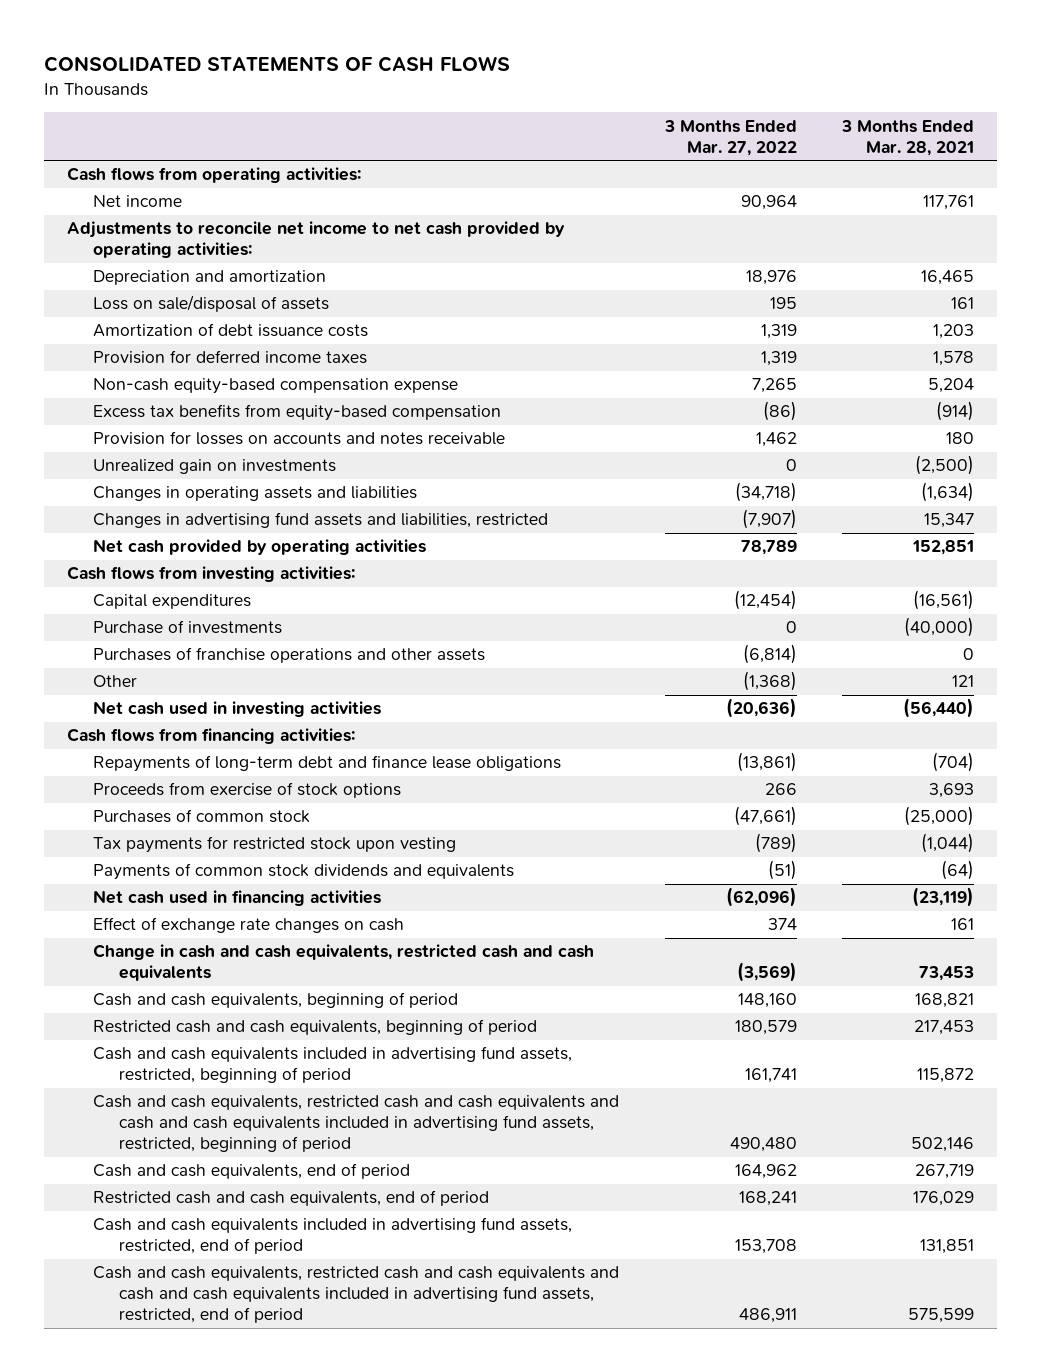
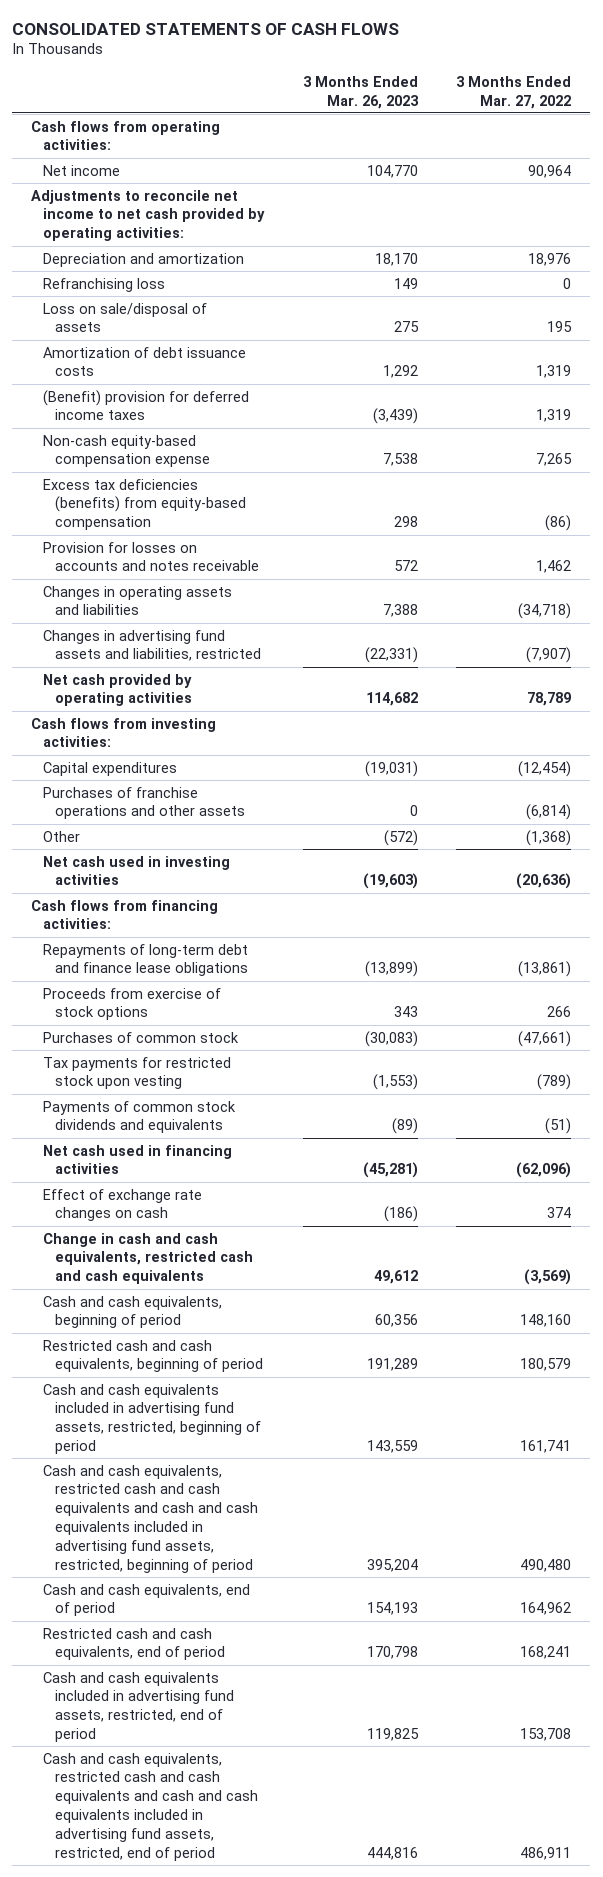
- | 3 Months Ended Mar. 27, 2022 | 3 Months Ended Mar. 28, 2021
+ | 3 Months Ended Mar. 26, 2023 | 3 Months Ended Mar. 27, 2022
+ Refranchising loss | 149 | 0
- Provision for deferred income taxes | 1,319 | 1,578
+ (Benefit) provision for deferred income taxes | (3,439) | 1,319
- Excess tax benefits from equity-based compensation | (86) | (914)
+ Excess tax deficiencies (benefits) from equity-based compensation | 298 | (86)
- Unrealized gain on investments | 0 | (2,500)
- Purchase of investments | 0 | (40,000)

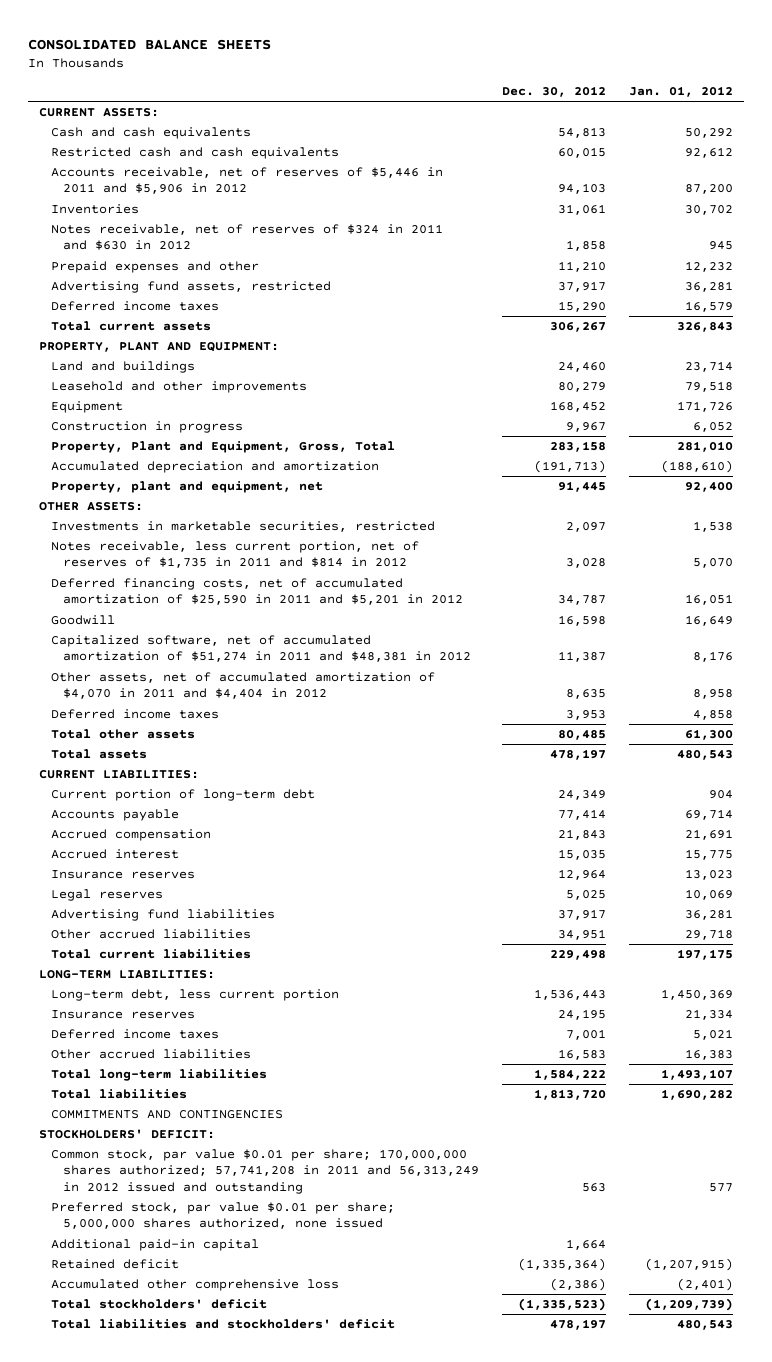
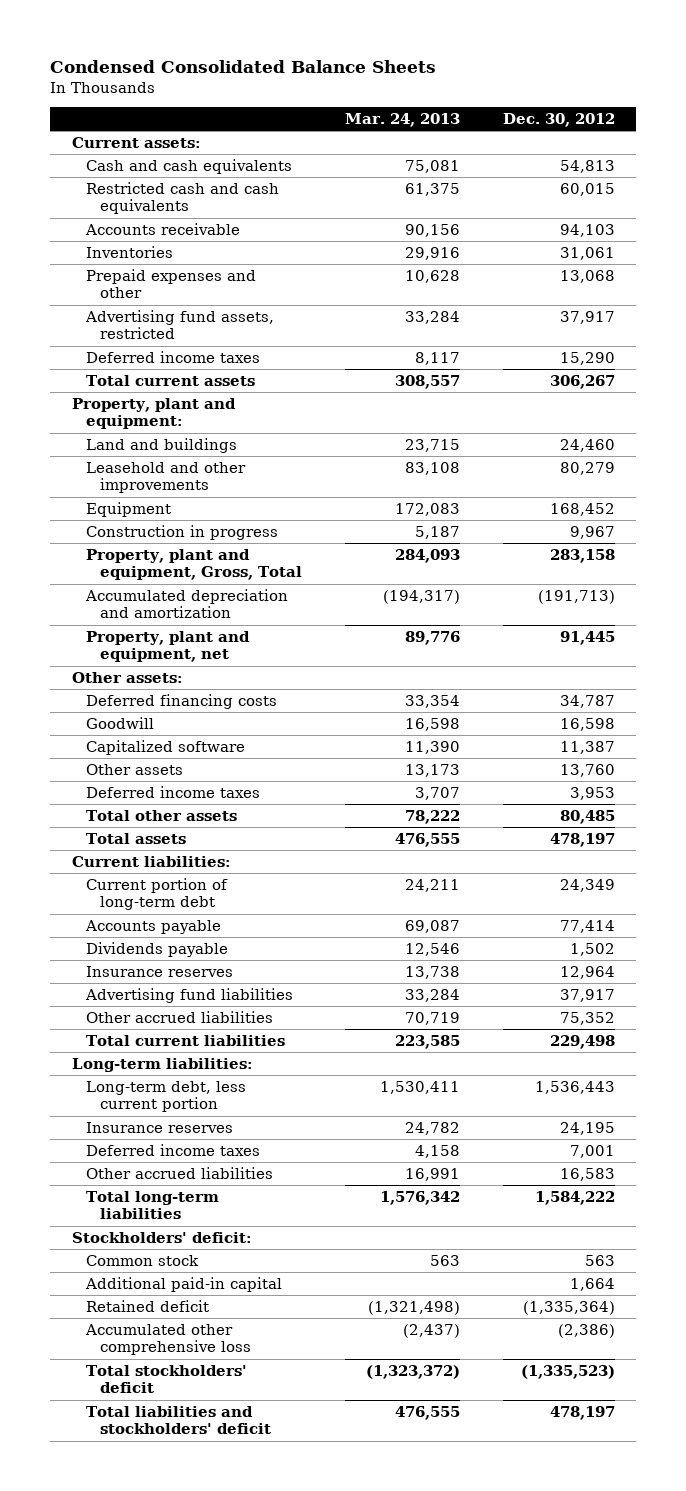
- CONSOLIDATED BALANCE SHEETS
+ Condensed Consolidated Balance Sheets
- | Dec. 30, 2012 | Jan. 01, 2012
+ | Mar. 24, 2013 | Dec. 30, 2012
- CURRENT ASSETS:
+ Current assets:
- Accounts receivable, net of reserves of $5,446 in 2011 and $5,906 in 2012 | 94,103 | 87,200
+ Accounts receivable | 90,156 | 94,103
- Notes receivable, net of reserves of $324 in 2011 and $630 in 2012 | 1,858 | 945
- Prepaid expenses and other | 11,210 | 12,232
+ Prepaid expenses and other | 10,628 | 13,068
- PROPERTY, PLANT AND EQUIPMENT:
+ Property, plant and equipment:
- Property, Plant and Equipment, Gross, Total | 283,158 | 281,010
+ Property, plant and equipment, Gross, Total | 284,093 | 283,158
- OTHER ASSETS:
- Investments in marketable securities, restricted | 2,097 | 1,538
- Notes receivable, less current portion, net of reserves of $1,735 in 2011 and $814 in 2012 | 3,028 | 5,070
- Deferred financing costs, net of accumulated amortization of $25,590 in 2011 and $5,201 in 2012 | 34,787 | 16,051
+ Other assets:
+ Deferred financing costs | 33,354 | 34,787
- Capitalized software, net of accumulated amortization of $51,274 in 2011 and $48,381 in 2012 | 11,387 | 8,176
- Other assets, net of accumulated amortization of $4,070 in 2011 and $4,404 in 2012 | 8,635 | 8,958
+ Capitalized software | 11,390 | 11,387
+ Other assets | 13,173 | 13,760
- CURRENT LIABILITIES:
+ Current liabilities:
- Accrued compensation | 21,843 | 21,691
- Accrued interest | 15,035 | 15,775
+ Dividends payable | 12,546 | 1,502
- Legal reserves | 5,025 | 10,069
- Other accrued liabilities | 34,951 | 29,718
+ Other accrued liabilities | 70,719 | 75,352
- LONG-TERM LIABILITIES:
+ Long-term liabilities:
- Total liabilities | 1,813,720 | 1,690,282
- COMMITMENTS AND CONTINGENCIES
- STOCKHOLDERS' DEFICIT:
- Common stock, par value $0.01 per share; 170,000,000 shares authorized; 57,741,208 in 2011 and 56,313,249 in 2012 issued and outstanding | 563 | 577
- Preferred stock, par value $0.01 per share; 5,000,000 shares authorized, none issued
+ Stockholders' deficit:
+ Common stock | 563 | 563

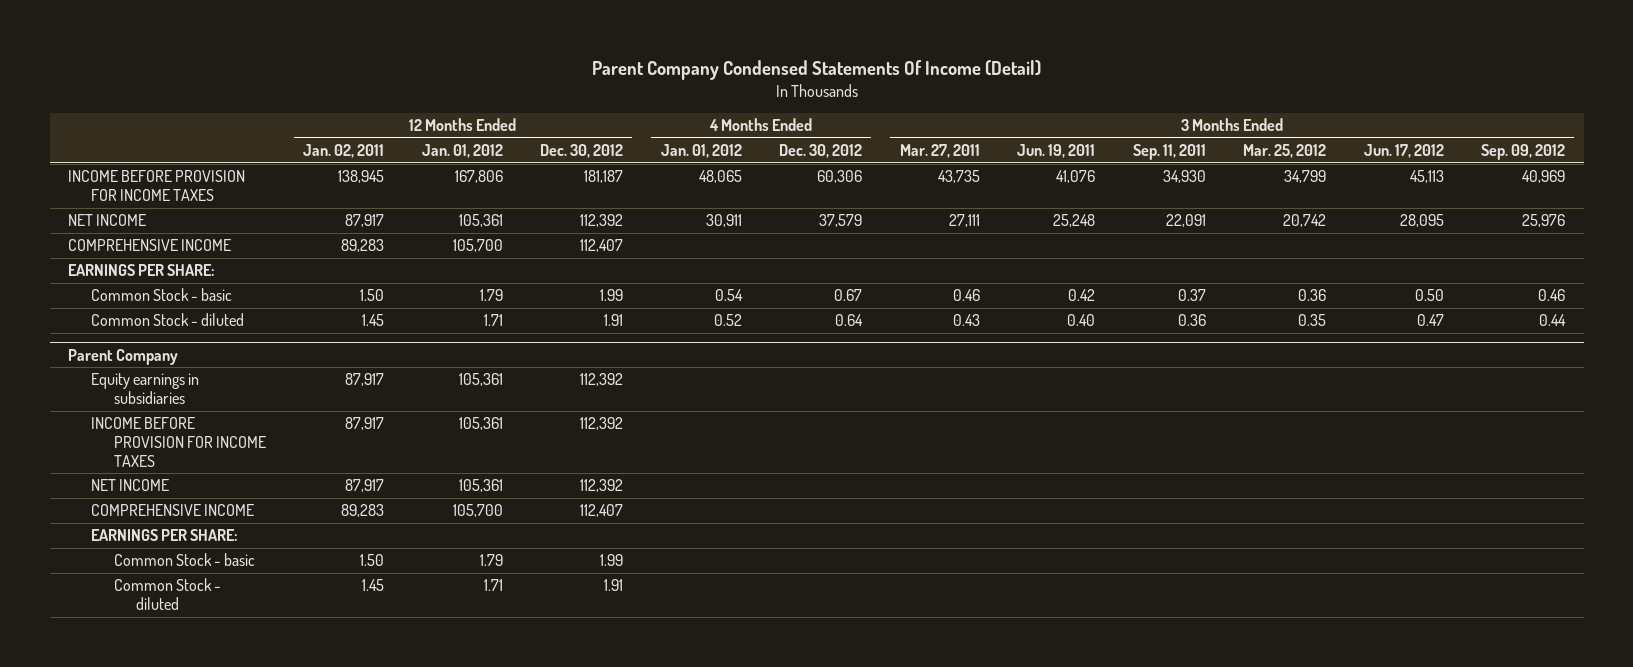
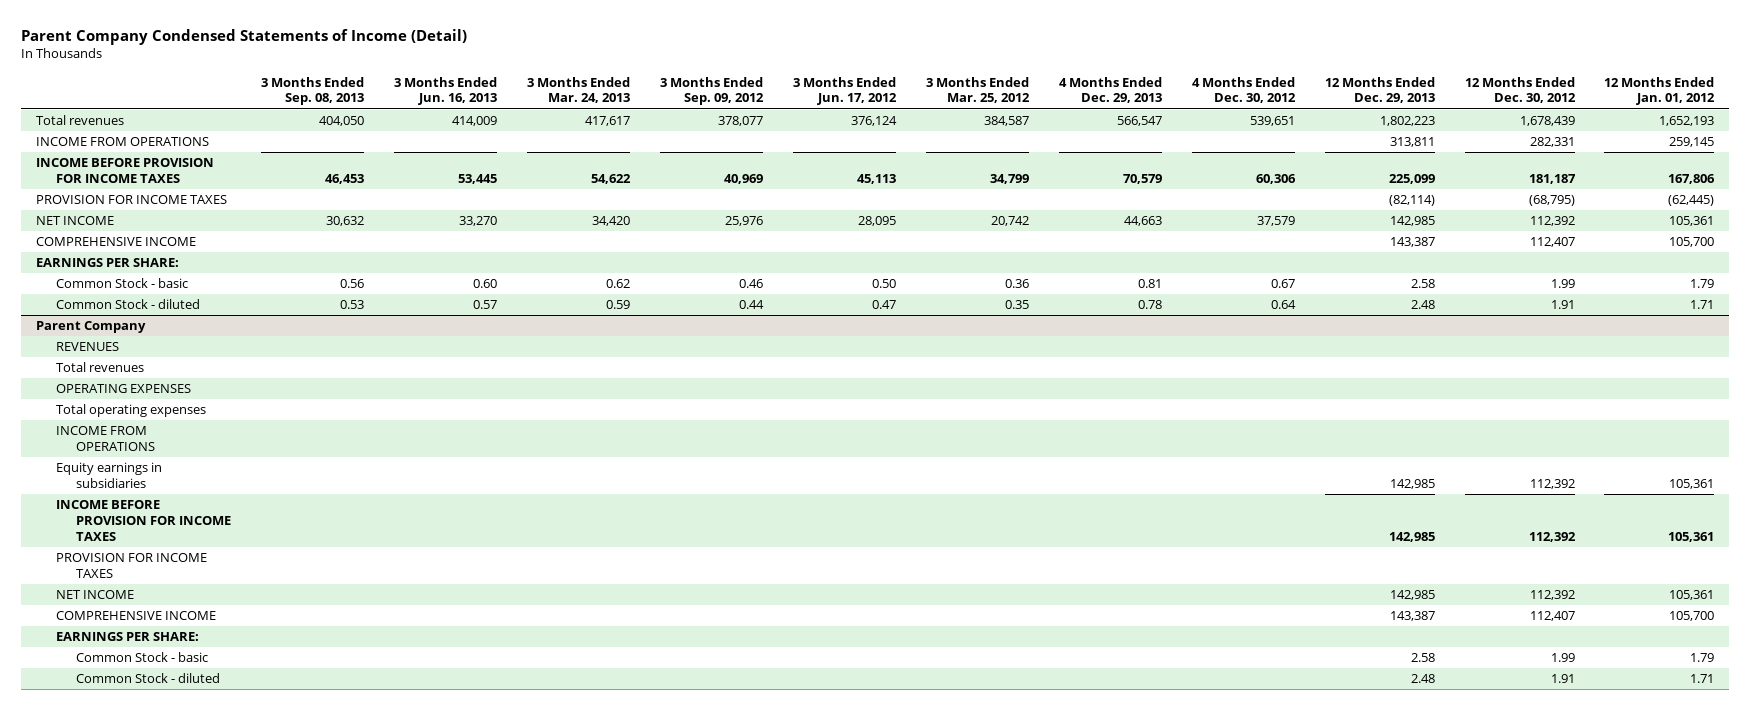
- Parent Company Condensed Statements Of Income (Detail)
+ Parent Company Condensed Statements of Income (Detail)
- | 12 Months Ended Jan. 02, 2011 | 12 Months Ended Jan. 01, 2012 | 12 Months Ended Dec. 30, 2012 | 4 Months Ended Jan. 01, 2012 | 4 Months Ended Dec. 30, 2012 | 3 Months Ended Mar. 27, 2011 | 3 Months Ended Jun. 19, 2011 | 3 Months Ended Sep. 11, 2011 | 3 Months Ended Mar. 25, 2012 | 3 Months Ended Jun. 17, 2012 | 3 Months Ended Sep. 09, 2012
+ | 3 Months Ended Sep. 08, 2013 | 3 Months Ended Jun. 16, 2013 | 3 Months Ended Mar. 24, 2013 | 3 Months Ended Sep. 09, 2012 | 3 Months Ended Jun. 17, 2012 | 3 Months Ended Mar. 25, 2012 | 4 Months Ended Dec. 29, 2013 | 4 Months Ended Dec. 30, 2012 | 12 Months Ended Dec. 29, 2013 | 12 Months Ended Dec. 30, 2012 | 12 Months Ended Jan. 01, 2012
+ Total revenues | 404,050 | 414,009 | 417,617 | 378,077 | 376,124 | 384,587 | 566,547 | 539,651 | 1,802,223 | 1,678,439 | 1,652,193
+ INCOME FROM OPERATIONS | | | | | | | | | 313,811 | 282,331 | 259,145
+ PROVISION FOR INCOME TAXES | | | | | | | | | (82,114) | (68,795) | (62,445)
@ Parent Company
+ REVENUES
+ Total revenues
+ OPERATING EXPENSES
+ Total operating expenses
+ INCOME FROM OPERATIONS
+ PROVISION FOR INCOME TAXES

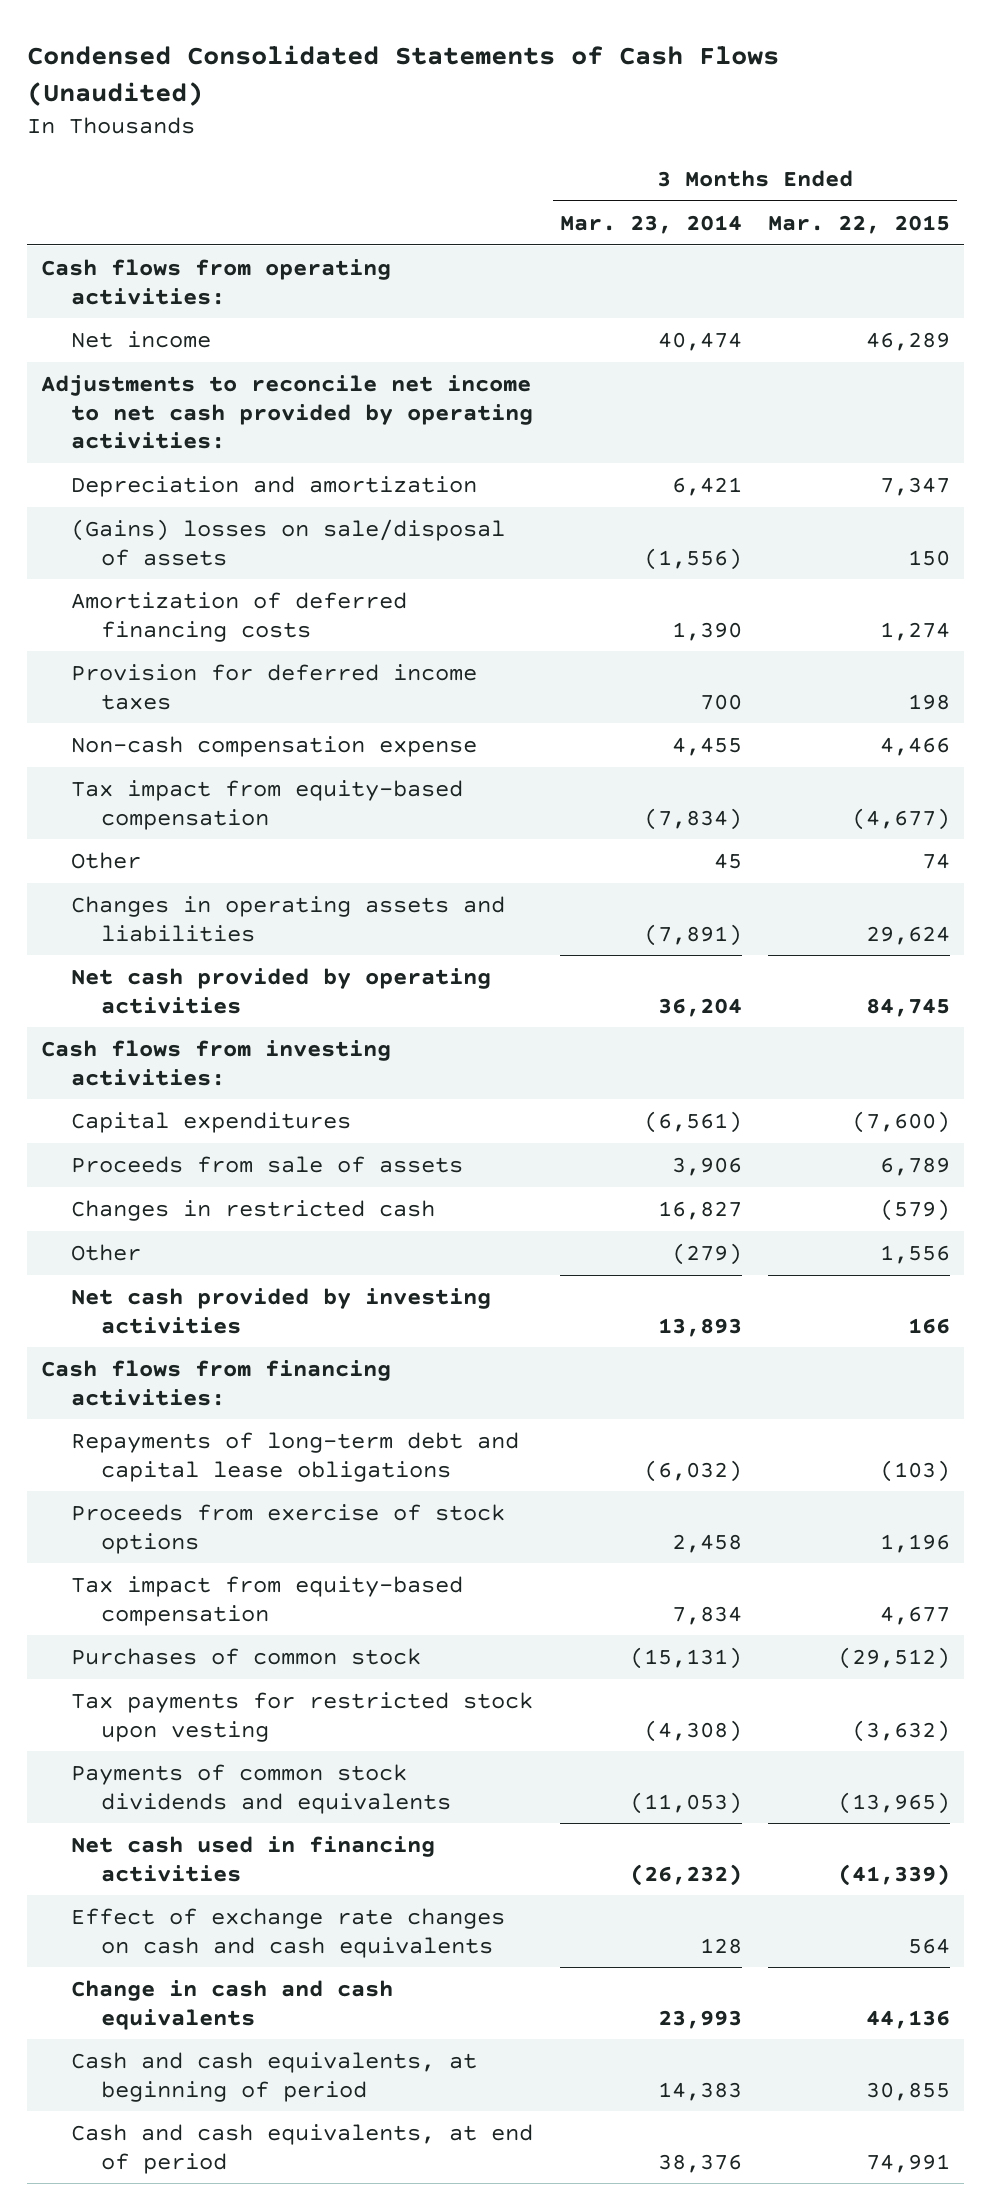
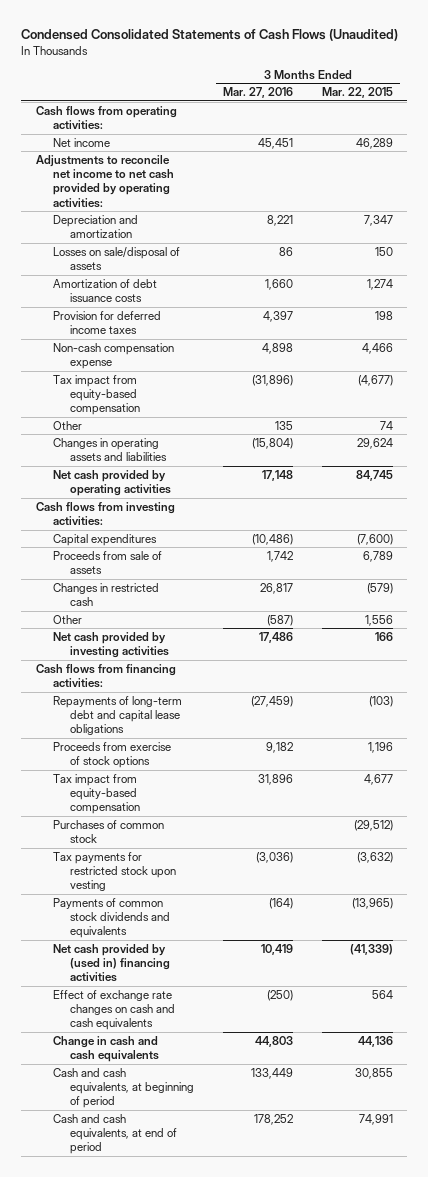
- | 3 Months Ended Mar. 23, 2014 | 3 Months Ended Mar. 22, 2015
+ | 3 Months Ended Mar. 27, 2016 | 3 Months Ended Mar. 22, 2015
- (Gains) losses on sale/disposal of assets | (1,556) | 150
- Amortization of deferred financing costs | 1,390 | 1,274
+ Losses on sale/disposal of assets | 86 | 150
+ Amortization of debt issuance costs | 1,660 | 1,274
- Net cash used in financing activities | (26,232) | (41,339)
+ Net cash provided by (used in) financing activities | 10,419 | (41,339)

